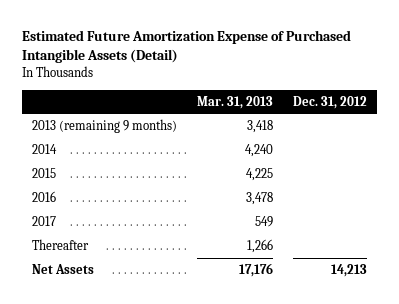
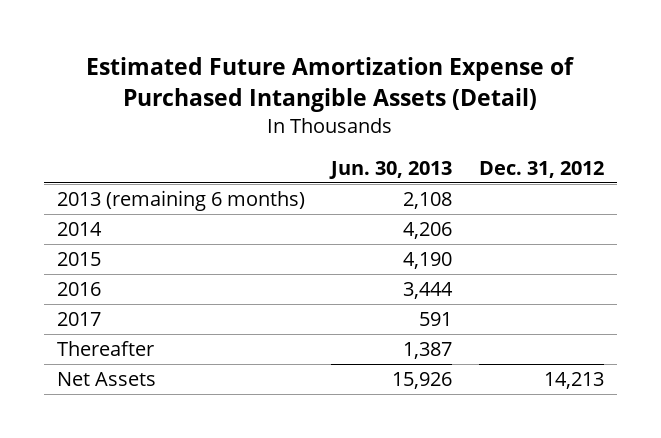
- | Mar. 31, 2013 | Dec. 31, 2012
+ | Jun. 30, 2013 | Dec. 31, 2012
- 2013 (remaining 9 months) | 3,418 |
+ 2013 (remaining 6 months) | 2,108 |

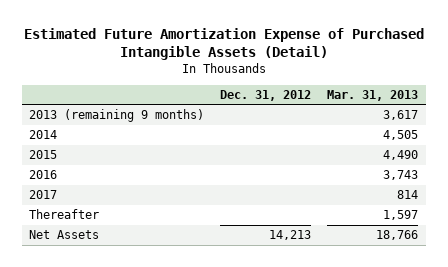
- | Jun. 30, 2013 | Dec. 31, 2012
+ | Dec. 31, 2012 | Mar. 31, 2013
- 2013 (remaining 6 months) | 2,108 |
+ 2013 (remaining 9 months) | | 3,617

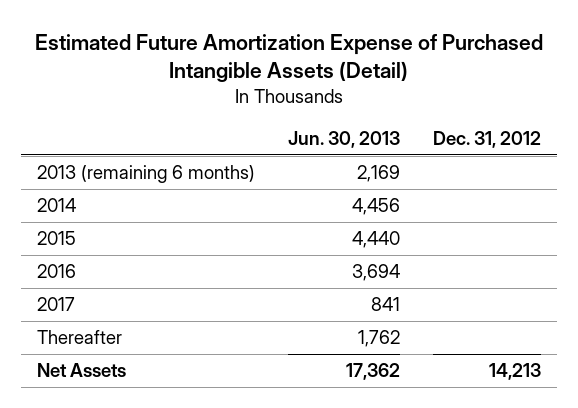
- | Dec. 31, 2012 | Mar. 31, 2013
+ | Jun. 30, 2013 | Dec. 31, 2012
- 2013 (remaining 9 months) | | 3,617
+ 2013 (remaining 6 months) | 2,169 |

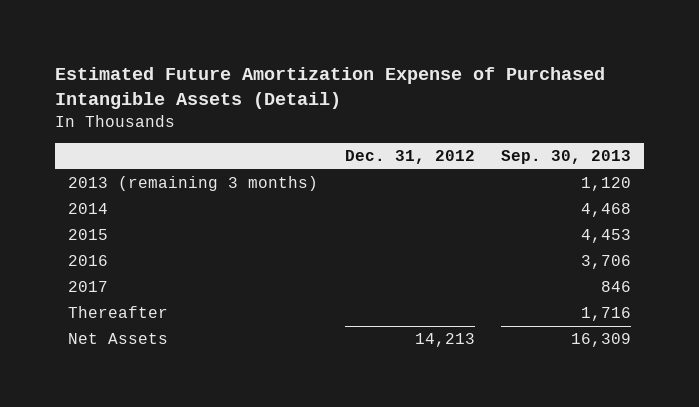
- | Jun. 30, 2013 | Dec. 31, 2012
+ | Dec. 31, 2012 | Sep. 30, 2013
- 2013 (remaining 6 months) | 2,169 |
+ 2013 (remaining 3 months) | | 1,120

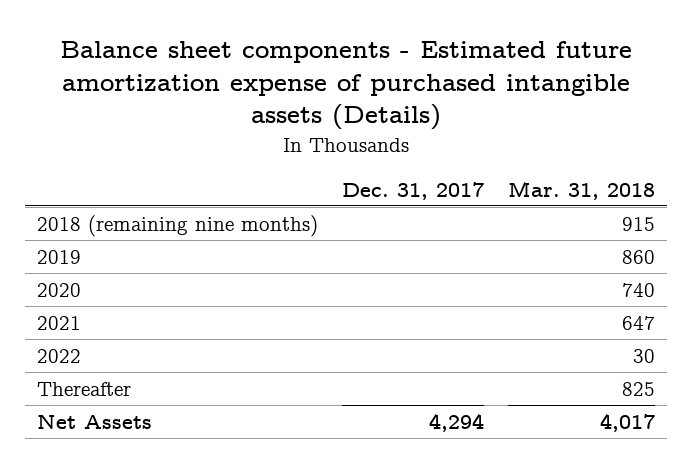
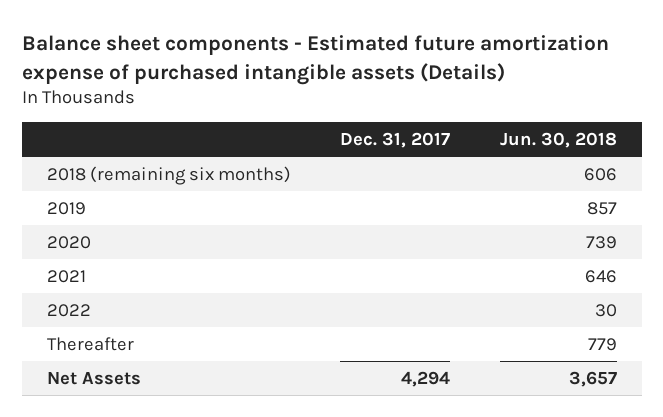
- | Dec. 31, 2017 | Mar. 31, 2018
+ | Dec. 31, 2017 | Jun. 30, 2018
- 2018 (remaining nine months) | | 915
+ 2018 (remaining six months) | | 606

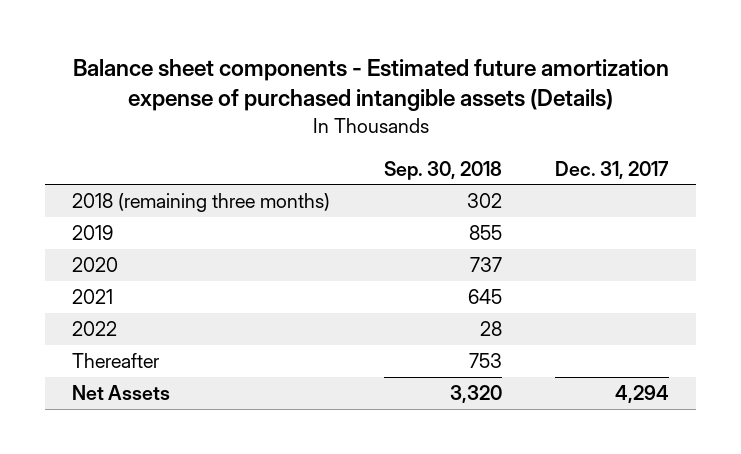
- | Dec. 31, 2017 | Jun. 30, 2018
+ | Sep. 30, 2018 | Dec. 31, 2017
- 2018 (remaining six months) | | 606
+ 2018 (remaining three months) | 302 |

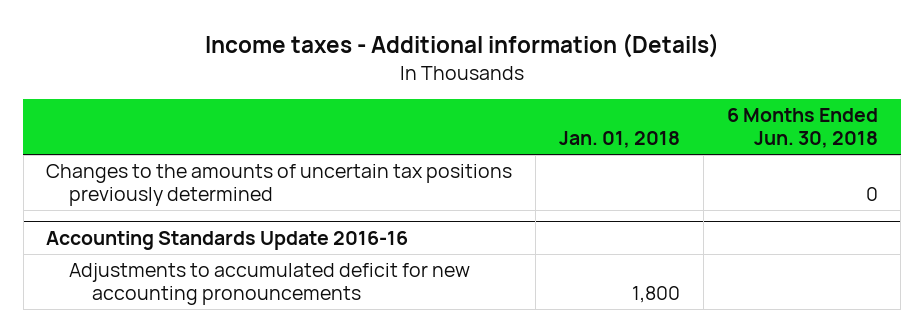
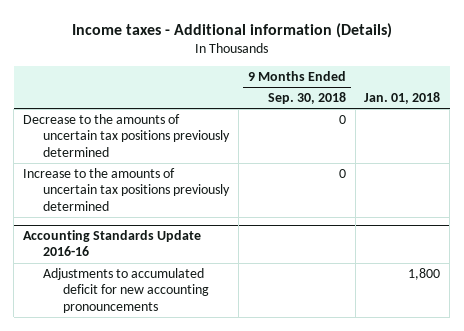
- | Jan. 01, 2018 | 6 Months Ended Jun. 30, 2018
+ | 9 Months Ended Sep. 30, 2018 | Jan. 01, 2018
- Changes to the amounts of uncertain tax positions previously determined | | 0
+ Decrease to the amounts of uncertain tax positions previously determined | 0 |
+ Increase to the amounts of uncertain tax positions previously determined | 0 |

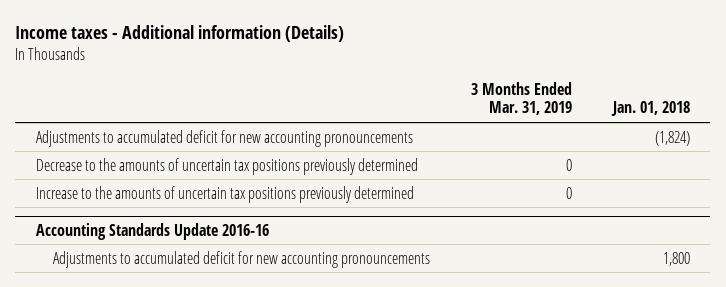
- | 9 Months Ended Sep. 30, 2018 | Jan. 01, 2018
+ | 3 Months Ended Mar. 31, 2019 | Jan. 01, 2018
+ Adjustments to accumulated deficit for new accounting pronouncements | | (1,824)

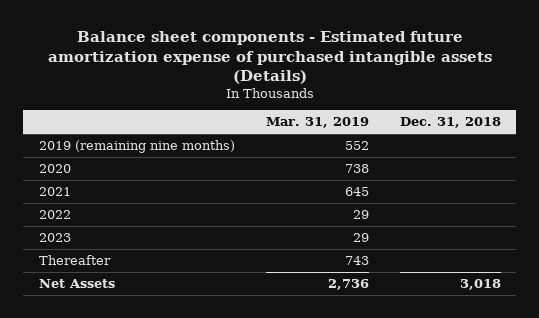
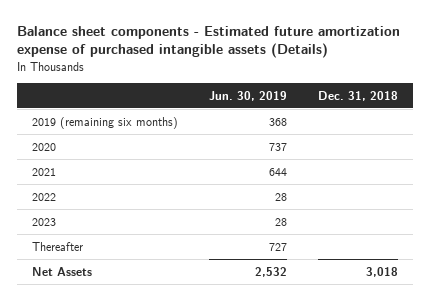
- | Mar. 31, 2019 | Dec. 31, 2018
+ | Jun. 30, 2019 | Dec. 31, 2018
- 2019 (remaining nine months) | 552 |
+ 2019 (remaining six months) | 368 |

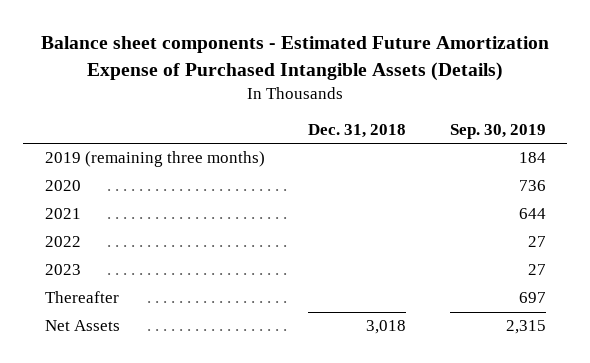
- Balance sheet components - Estimated future amortization expense of purchased intangible assets (Details)
+ Balance sheet components - Estimated Future Amortization Expense of Purchased Intangible Assets (Details)
- | Jun. 30, 2019 | Dec. 31, 2018
+ | Dec. 31, 2018 | Sep. 30, 2019
- 2019 (remaining six months) | 368 |
+ 2019 (remaining three months) | | 184

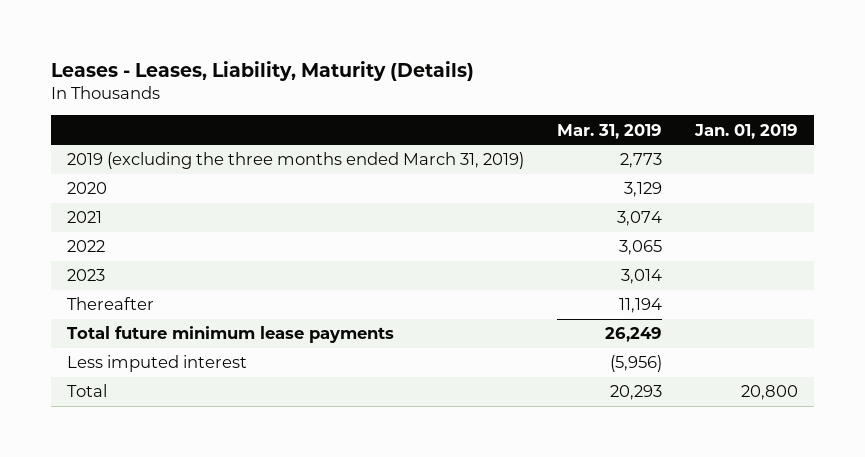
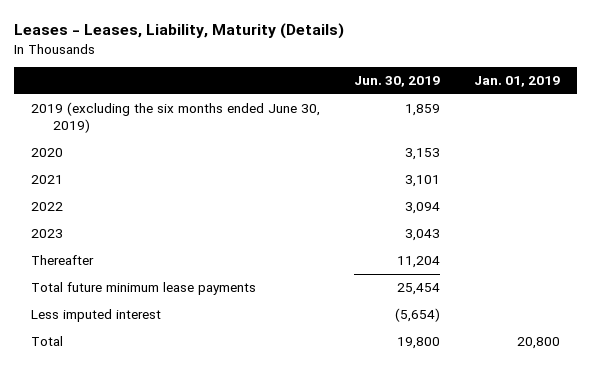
- | Mar. 31, 2019 | Jan. 01, 2019
+ | Jun. 30, 2019 | Jan. 01, 2019
- 2019 (excluding the three months ended March 31, 2019) | 2,773 |
+ 2019 (excluding the six months ended June 30, 2019) | 1,859 |

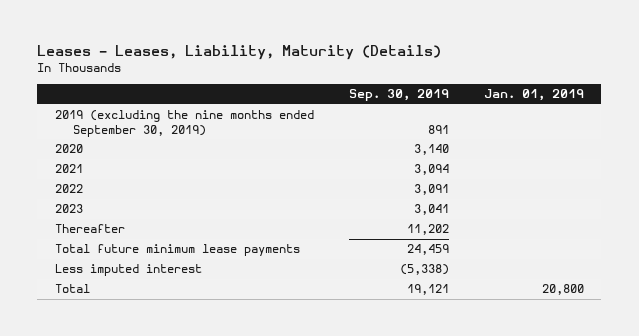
- | Jun. 30, 2019 | Jan. 01, 2019
+ | Sep. 30, 2019 | Jan. 01, 2019
- 2019 (excluding the six months ended June 30, 2019) | 1,859 |
+ 2019 (excluding the nine months ended September 30, 2019) | 891 |

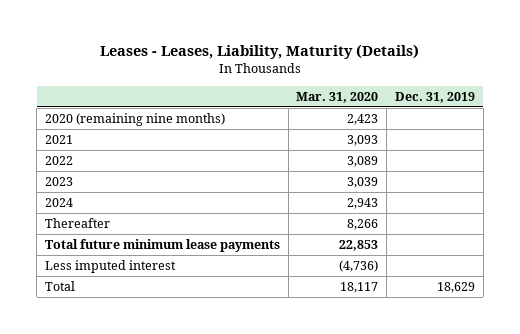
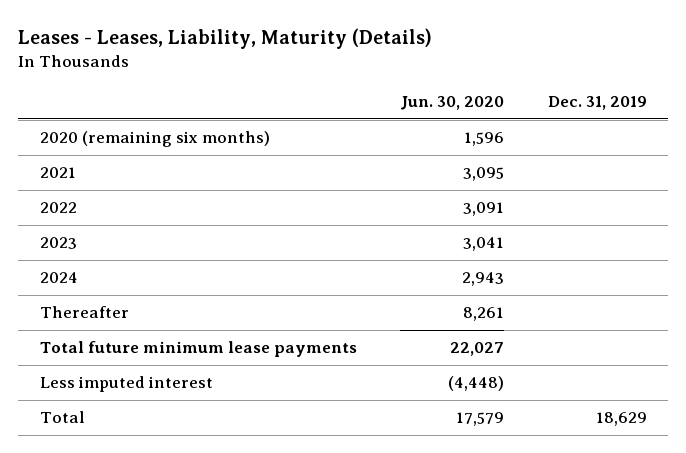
- | Mar. 31, 2020 | Dec. 31, 2019
+ | Jun. 30, 2020 | Dec. 31, 2019
- 2020 (remaining nine months) | 2,423 |
+ 2020 (remaining six months) | 1,596 |

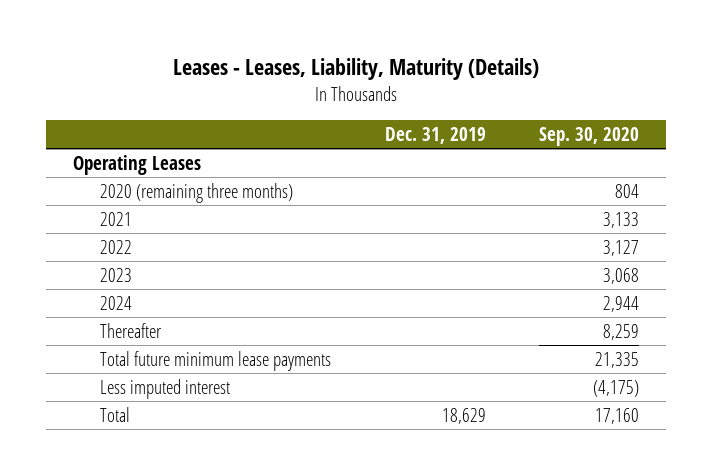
- | Jun. 30, 2020 | Dec. 31, 2019
+ | Dec. 31, 2019 | Sep. 30, 2020
- 2020 (remaining six months) | 1,596 |
+ Operating Leases
+ 2020 (remaining three months) | | 804

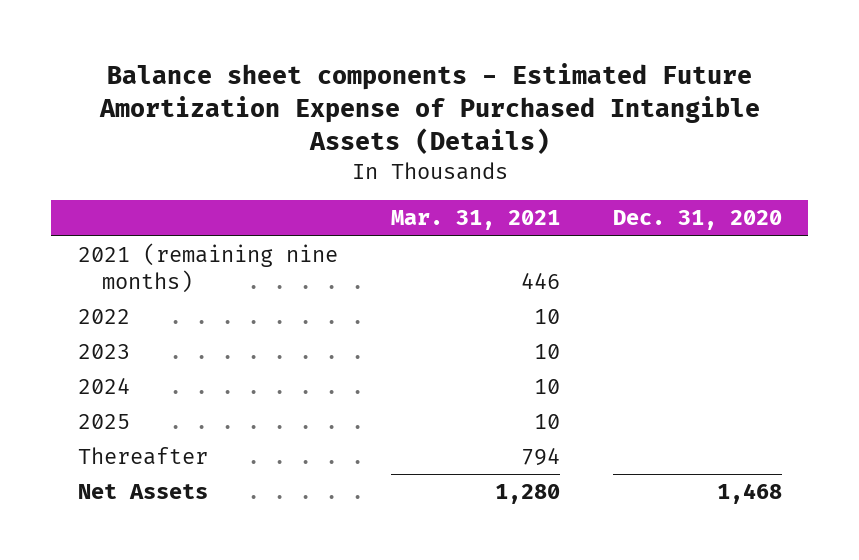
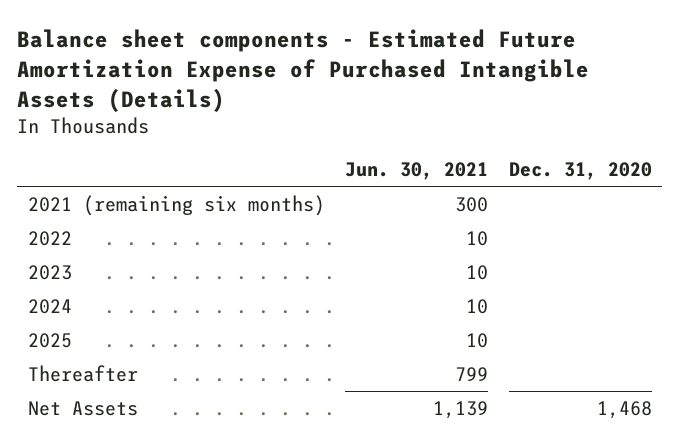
- | Mar. 31, 2021 | Dec. 31, 2020
+ | Jun. 30, 2021 | Dec. 31, 2020
- 2021 (remaining nine months) | 446 |
+ 2021 (remaining six months) | 300 |

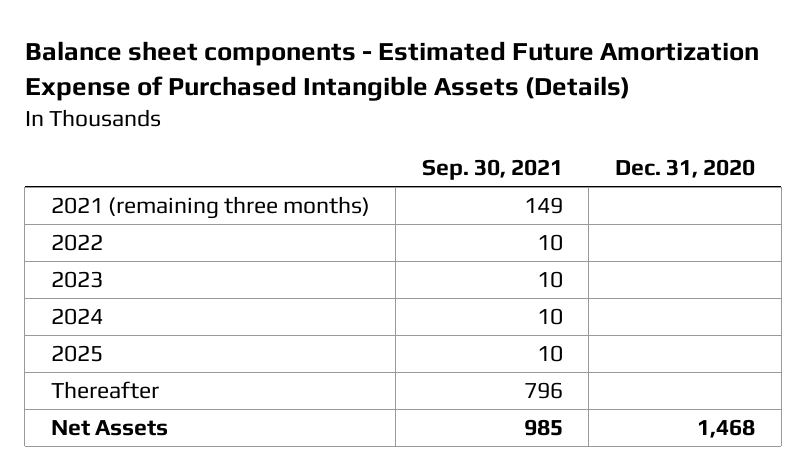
- | Jun. 30, 2021 | Dec. 31, 2020
+ | Sep. 30, 2021 | Dec. 31, 2020
- 2021 (remaining six months) | 300 |
+ 2021 (remaining three months) | 149 |

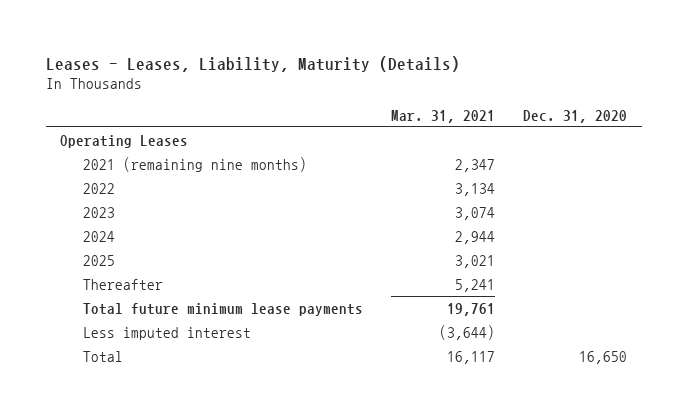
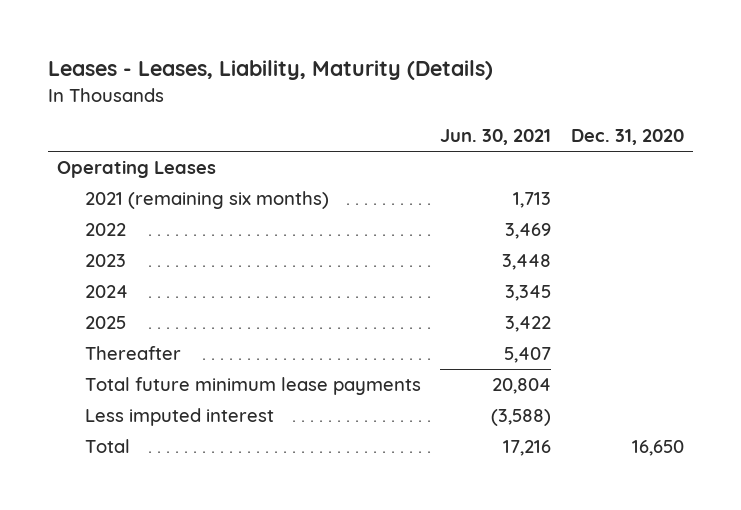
- | Mar. 31, 2021 | Dec. 31, 2020
+ | Jun. 30, 2021 | Dec. 31, 2020
- 2021 (remaining nine months) | 2,347 |
+ 2021 (remaining six months) | 1,713 |

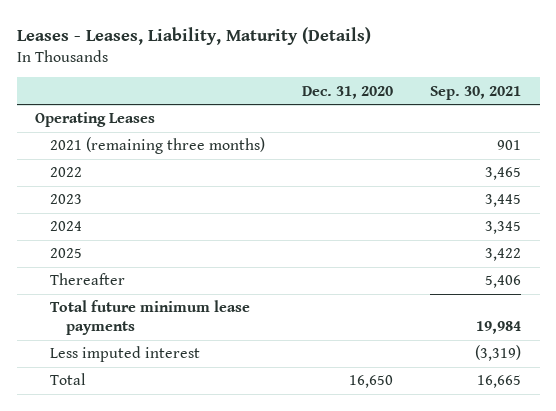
- | Jun. 30, 2021 | Dec. 31, 2020
+ | Dec. 31, 2020 | Sep. 30, 2021
- 2021 (remaining six months) | 1,713 |
+ 2021 (remaining three months) | | 901

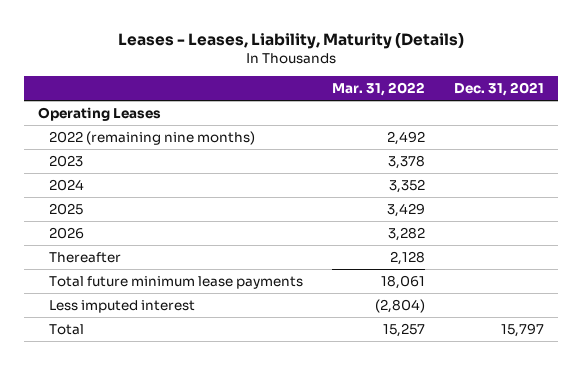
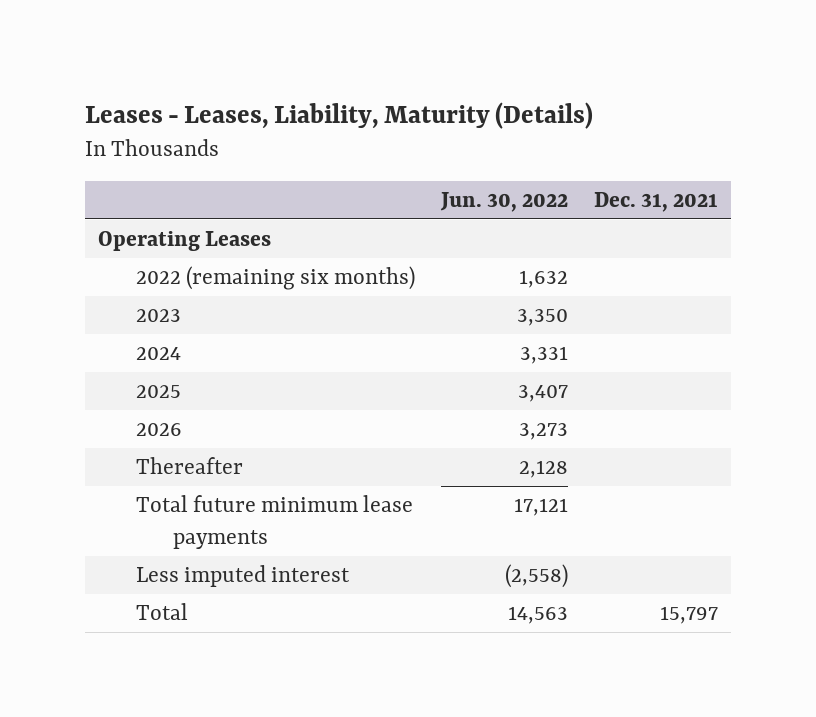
- | Mar. 31, 2022 | Dec. 31, 2021
+ | Jun. 30, 2022 | Dec. 31, 2021
- 2022 (remaining nine months) | 2,492 |
+ 2022 (remaining six months) | 1,632 |

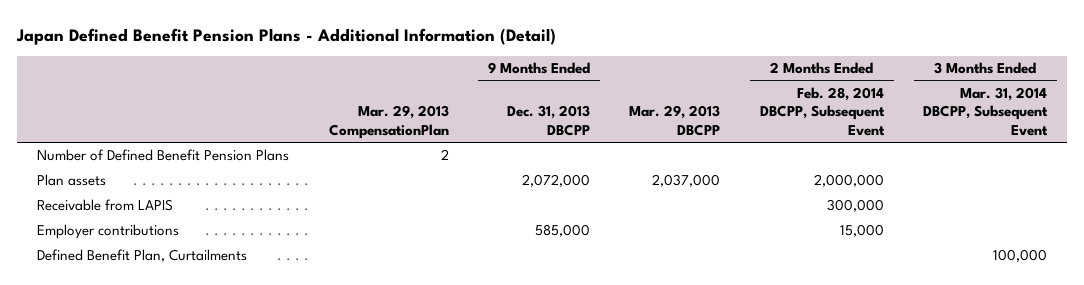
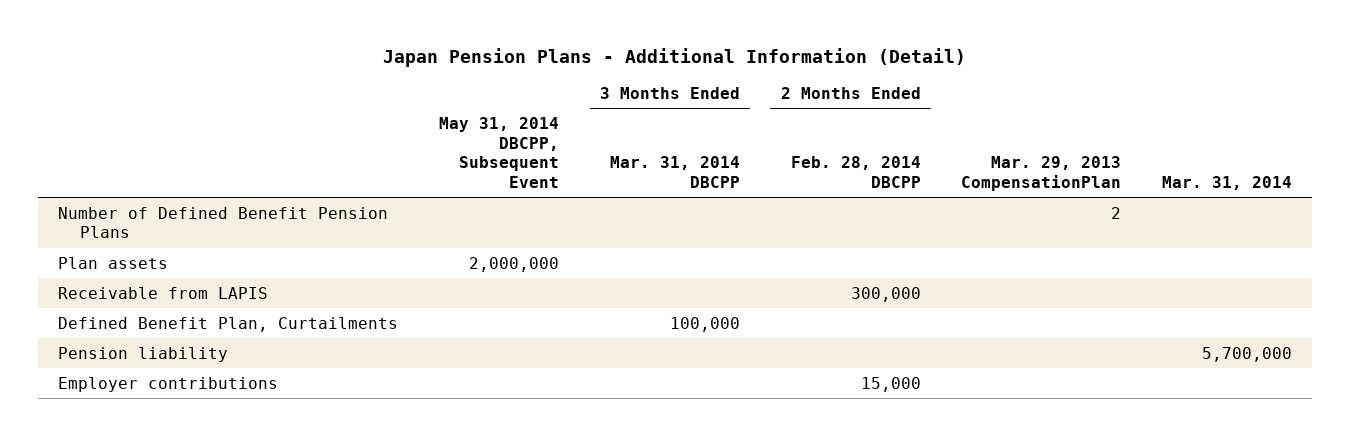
- Japan Defined Benefit Pension Plans - Additional Information (Detail)
+ Japan Pension Plans - Additional Information (Detail)
- | Mar. 29, 2013 CompensationPlan | 9 Months Ended Dec. 31, 2013 DBCPP | Mar. 29, 2013 DBCPP | 2 Months Ended Feb. 28, 2014 DBCPP, Subsequent Event | 3 Months Ended Mar. 31, 2014 DBCPP, Subsequent Event
+ | May 31, 2014 DBCPP, Subsequent Event | 3 Months Ended Mar. 31, 2014 DBCPP | 2 Months Ended Feb. 28, 2014 DBCPP | Mar. 29, 2013 CompensationPlan | Mar. 31, 2014
+ Pension liability | | | | | 5,700,000
moved down: Employer contributions | | | 15,000 | |

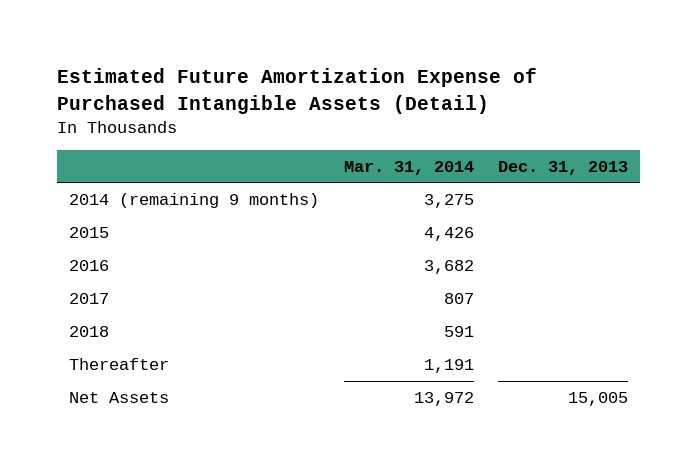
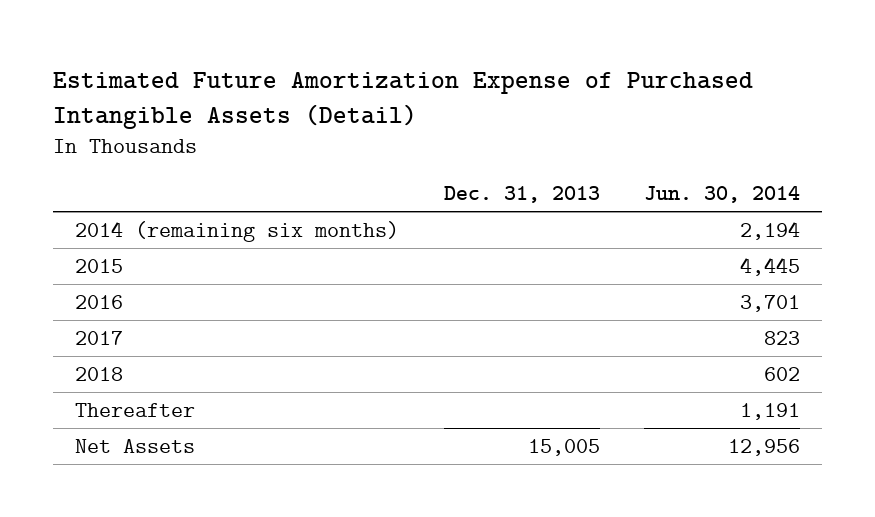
- | Mar. 31, 2014 | Dec. 31, 2013
+ | Dec. 31, 2013 | Jun. 30, 2014
- 2014 (remaining 9 months) | 3,275 |
+ 2014 (remaining six months) | | 2,194

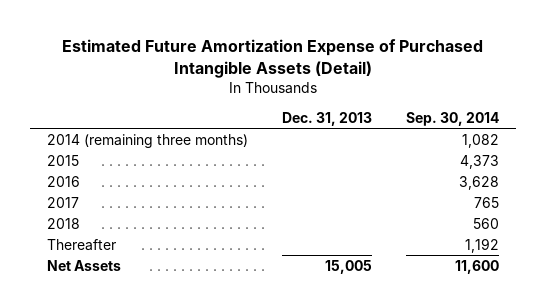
- | Dec. 31, 2013 | Jun. 30, 2014
+ | Dec. 31, 2013 | Sep. 30, 2014
- 2014 (remaining six months) | | 2,194
+ 2014 (remaining three months) | | 1,082

